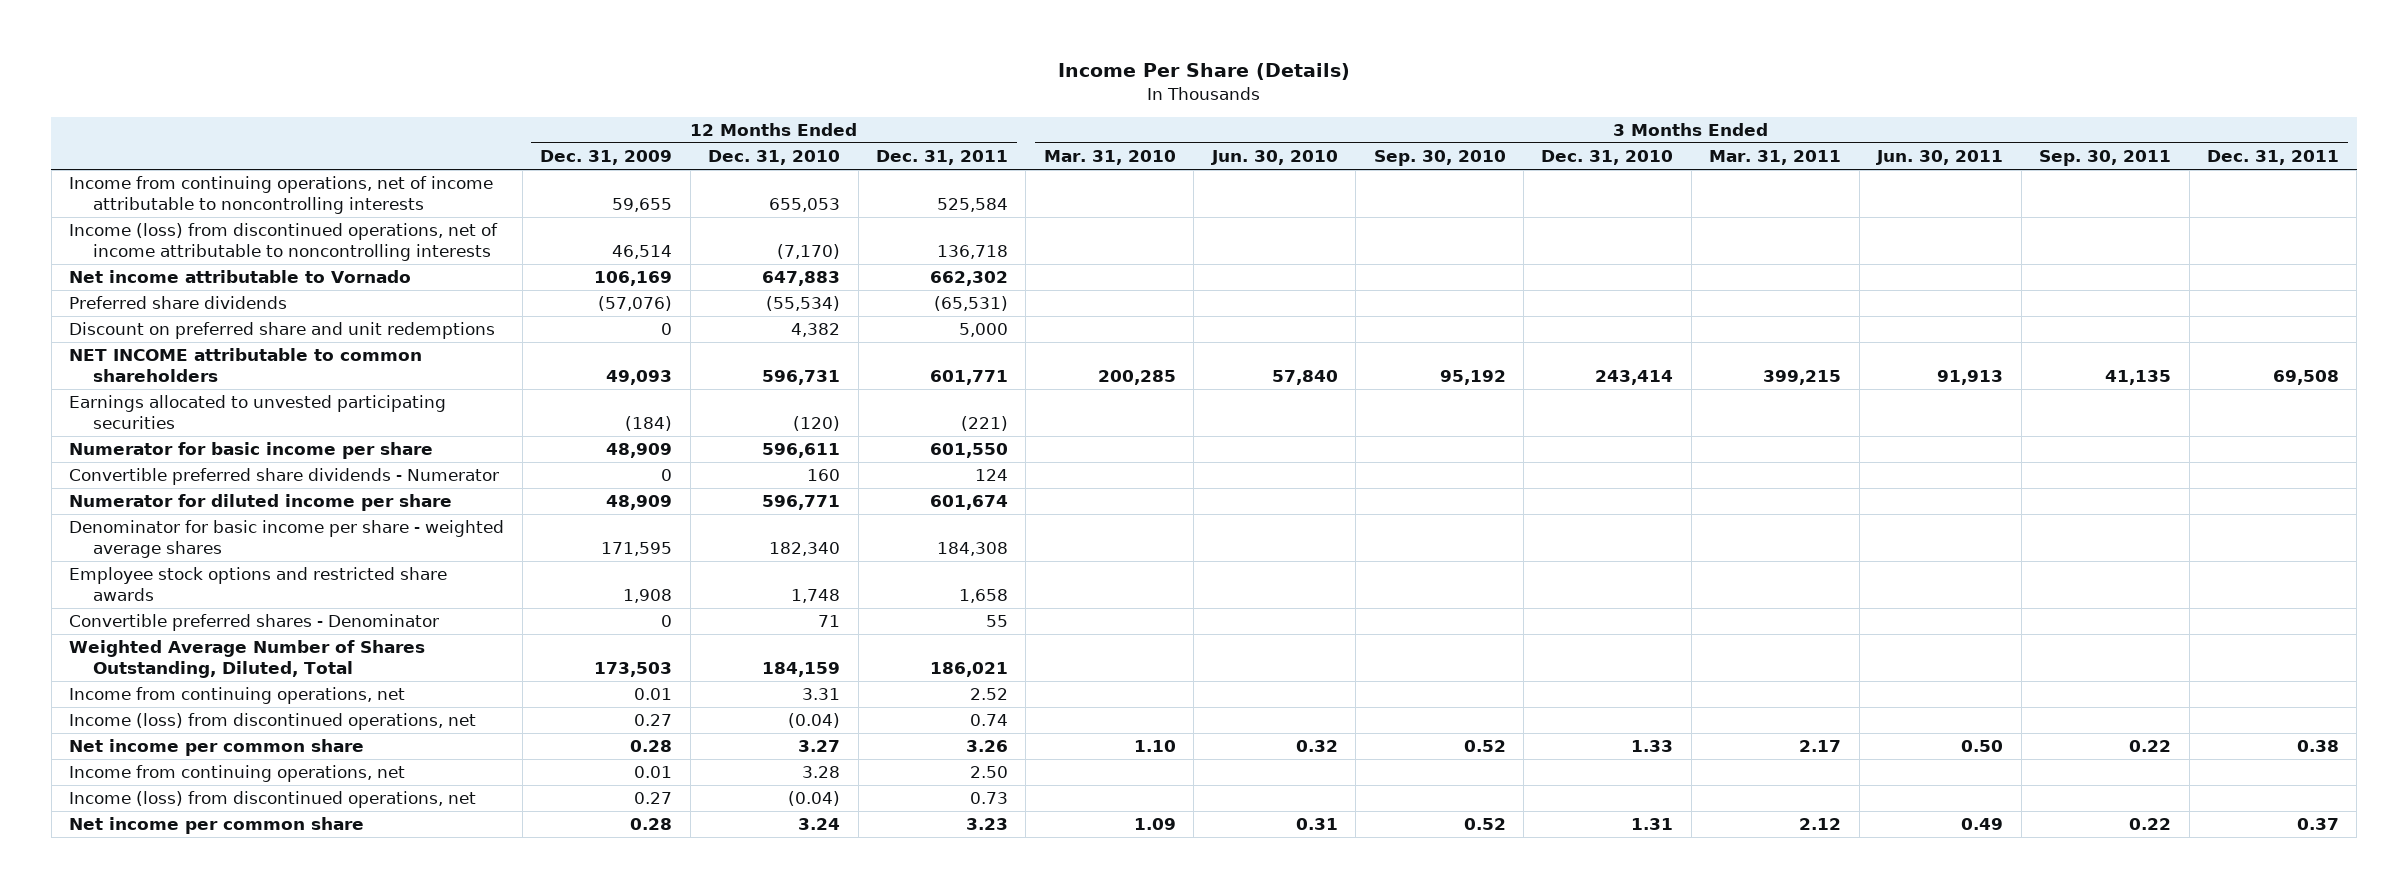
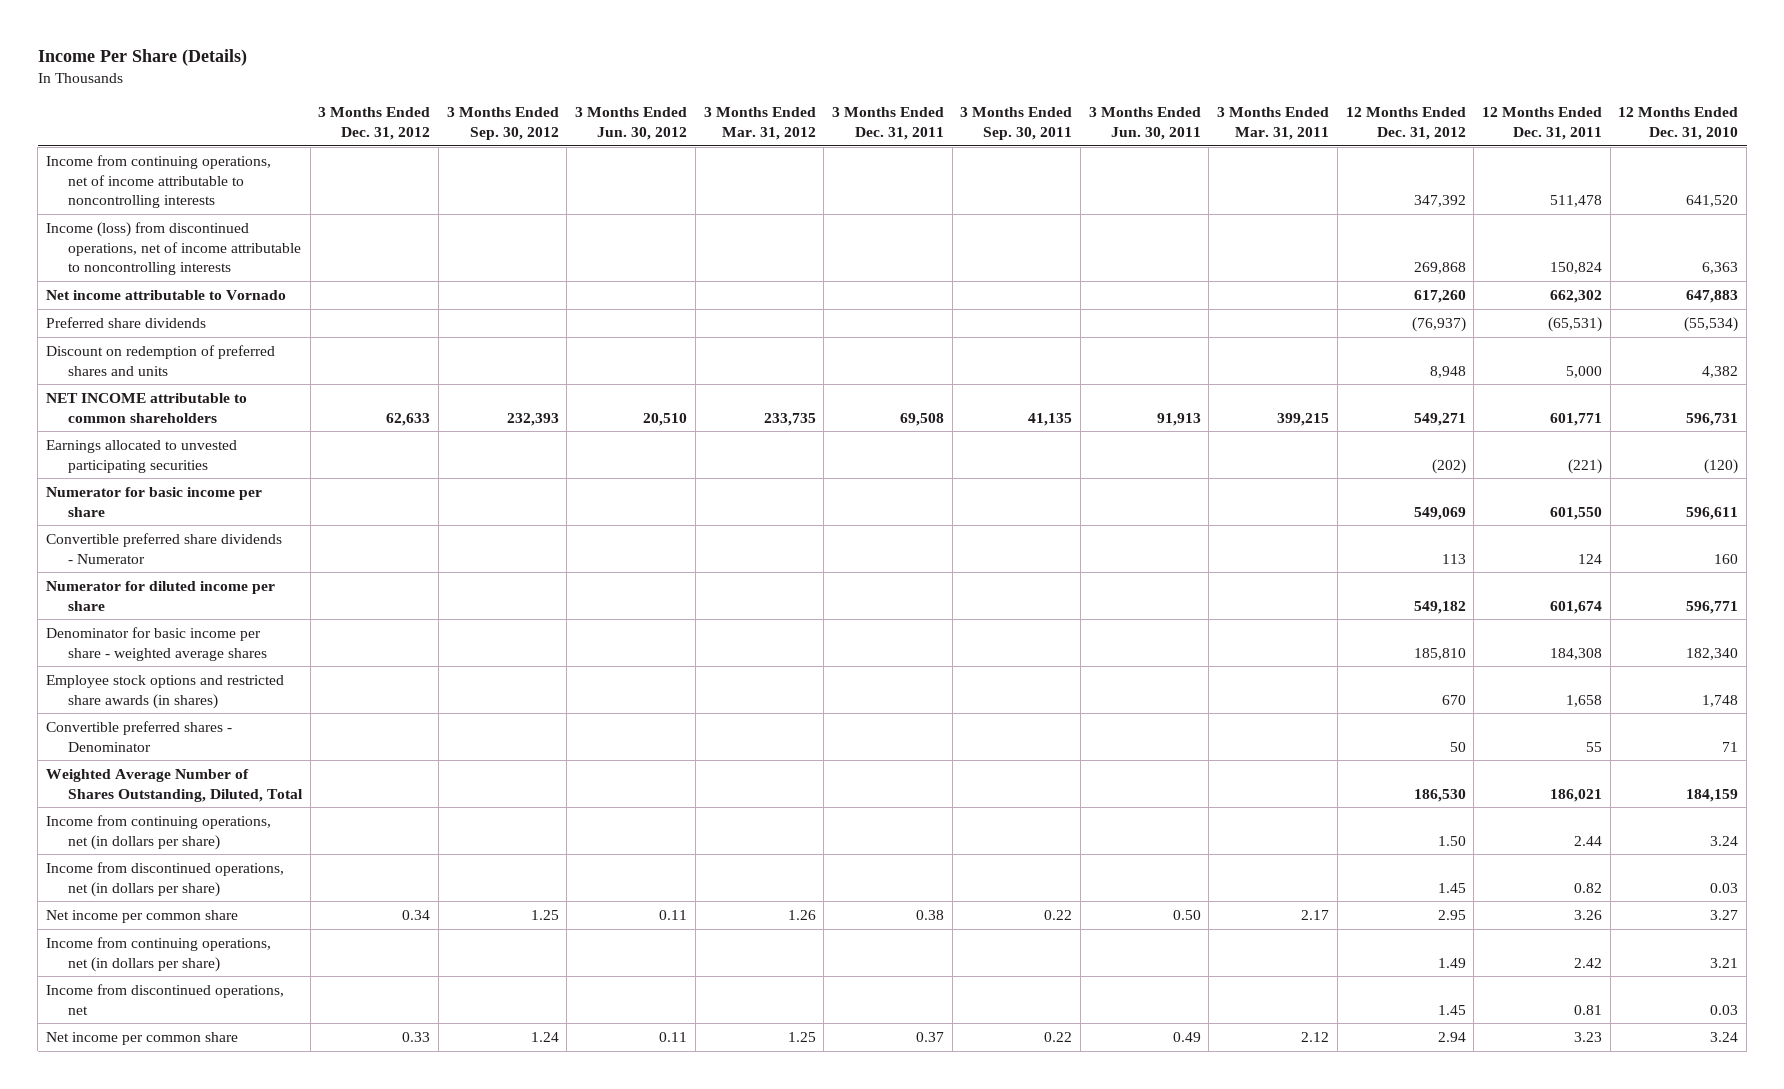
- | 12 Months Ended Dec. 31, 2009 | 12 Months Ended Dec. 31, 2010 | 12 Months Ended Dec. 31, 2011 | 3 Months Ended Mar. 31, 2010 | 3 Months Ended Jun. 30, 2010 | 3 Months Ended Sep. 30, 2010 | 3 Months Ended Dec. 31, 2010 | 3 Months Ended Mar. 31, 2011 | 3 Months Ended Jun. 30, 2011 | 3 Months Ended Sep. 30, 2011 | 3 Months Ended Dec. 31, 2011
+ | 3 Months Ended Dec. 31, 2012 | 3 Months Ended Sep. 30, 2012 | 3 Months Ended Jun. 30, 2012 | 3 Months Ended Mar. 31, 2012 | 3 Months Ended Dec. 31, 2011 | 3 Months Ended Sep. 30, 2011 | 3 Months Ended Jun. 30, 2011 | 3 Months Ended Mar. 31, 2011 | 12 Months Ended Dec. 31, 2012 | 12 Months Ended Dec. 31, 2011 | 12 Months Ended Dec. 31, 2010
- Income from continuing operations, net of income attributable to noncontrolling interests | 59,655 | 655,053 | 525,584 | | | | | | | |
- Income (loss) from discontinued operations, net of income attributable to noncontrolling interests | 46,514 | (7,170) | 136,718 | | | | | | | |
+ Income from continuing operations, net of income attributable to noncontrolling interests | | | | | | | | | 347,392 | 511,478 | 641,520
+ Income (loss) from discontinued operations, net of income attributable to noncontrolling interests | | | | | | | | | 269,868 | 150,824 | 6,363
- Discount on preferred share and unit redemptions | 0 | 4,382 | 5,000 | | | | | | | |
+ Discount on redemption of preferred shares and units | | | | | | | | | 8,948 | 5,000 | 4,382
- Employee stock options and restricted share awards | 1,908 | 1,748 | 1,658 | | | | | | | |
+ Employee stock options and restricted share awards (in shares) | | | | | | | | | 670 | 1,658 | 1,748
- Income from continuing operations, net | 0.01 | 3.31 | 2.52 | | | | | | | |
- Income (loss) from discontinued operations, net | 0.27 | (0.04) | 0.74 | | | | | | | |
+ Income from continuing operations, net (in dollars per share) | | | | | | | | | 1.50 | 2.44 | 3.24
+ Income from discontinued operations, net (in dollars per share) | | | | | | | | | 1.45 | 0.82 | 0.03
- Income from continuing operations, net | 0.01 | 3.28 | 2.50 | | | | | | | |
- Income (loss) from discontinued operations, net | 0.27 | (0.04) | 0.73 | | | | | | | |
+ Income from continuing operations, net (in dollars per share) | | | | | | | | | 1.49 | 2.42 | 3.21
+ Income from discontinued operations, net | | | | | | | | | 1.45 | 0.81 | 0.03

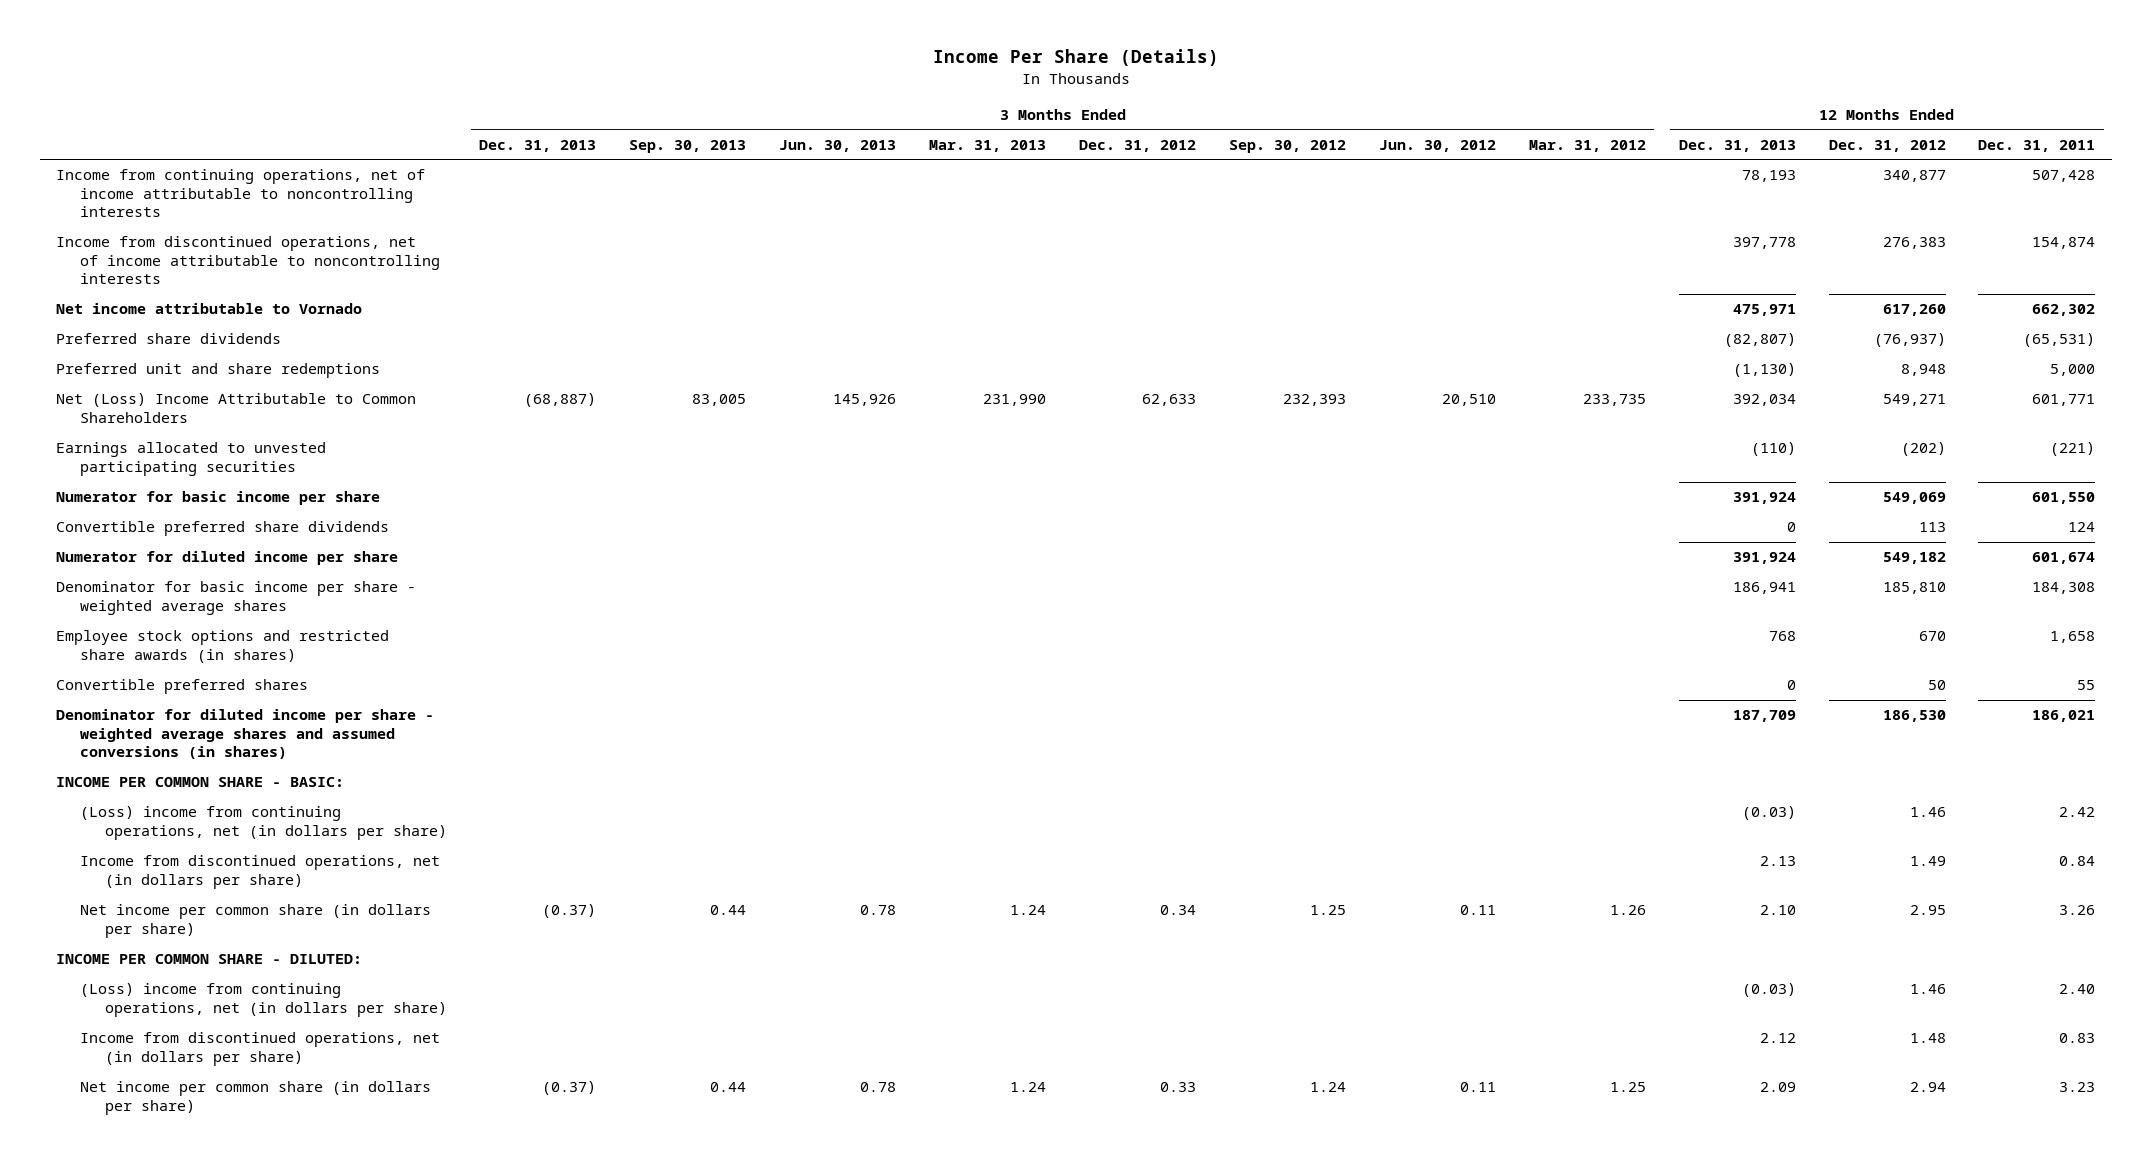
- | 3 Months Ended Dec. 31, 2012 | 3 Months Ended Sep. 30, 2012 | 3 Months Ended Jun. 30, 2012 | 3 Months Ended Mar. 31, 2012 | 3 Months Ended Dec. 31, 2011 | 3 Months Ended Sep. 30, 2011 | 3 Months Ended Jun. 30, 2011 | 3 Months Ended Mar. 31, 2011 | 12 Months Ended Dec. 31, 2012 | 12 Months Ended Dec. 31, 2011 | 12 Months Ended Dec. 31, 2010
+ | 3 Months Ended Dec. 31, 2013 | 3 Months Ended Sep. 30, 2013 | 3 Months Ended Jun. 30, 2013 | 3 Months Ended Mar. 31, 2013 | 3 Months Ended Dec. 31, 2012 | 3 Months Ended Sep. 30, 2012 | 3 Months Ended Jun. 30, 2012 | 3 Months Ended Mar. 31, 2012 | 12 Months Ended Dec. 31, 2013 | 12 Months Ended Dec. 31, 2012 | 12 Months Ended Dec. 31, 2011
- Income from continuing operations, net of income attributable to noncontrolling interests | | | | | | | | | 347,392 | 511,478 | 641,520
- Income (loss) from discontinued operations, net of income attributable to noncontrolling interests | | | | | | | | | 269,868 | 150,824 | 6,363
+ Income from continuing operations, net of income attributable to noncontrolling interests | | | | | | | | | 78,193 | 340,877 | 507,428
+ Income from discontinued operations, net of income attributable to noncontrolling interests | | | | | | | | | 397,778 | 276,383 | 154,874
- Discount on redemption of preferred shares and units | | | | | | | | | 8,948 | 5,000 | 4,382
- NET INCOME attributable to common shareholders | 62,633 | 232,393 | 20,510 | 233,735 | 69,508 | 41,135 | 91,913 | 399,215 | 549,271 | 601,771 | 596,731
+ Preferred unit and share redemptions | | | | | | | | | (1,130) | 8,948 | 5,000
+ Net (Loss) Income Attributable to Common Shareholders | (68,887) | 83,005 | 145,926 | 231,990 | 62,633 | 232,393 | 20,510 | 233,735 | 392,034 | 549,271 | 601,771
- Convertible preferred share dividends - Numerator | | | | | | | | | 113 | 124 | 160
+ Convertible preferred share dividends | | | | | | | | | 0 | 113 | 124
- Convertible preferred shares - Denominator | | | | | | | | | 50 | 55 | 71
- Weighted Average Number of Shares Outstanding, Diluted, Total | | | | | | | | | 186,530 | 186,021 | 184,159
- Income from continuing operations, net (in dollars per share) | | | | | | | | | 1.50 | 2.44 | 3.24
- Income from discontinued operations, net (in dollars per share) | | | | | | | | | 1.45 | 0.82 | 0.03
- Net income per common share | 0.34 | 1.25 | 0.11 | 1.26 | 0.38 | 0.22 | 0.50 | 2.17 | 2.95 | 3.26 | 3.27
- Income from continuing operations, net (in dollars per share) | | | | | | | | | 1.49 | 2.42 | 3.21
- Income from discontinued operations, net | | | | | | | | | 1.45 | 0.81 | 0.03
- Net income per common share | 0.33 | 1.24 | 0.11 | 1.25 | 0.37 | 0.22 | 0.49 | 2.12 | 2.94 | 3.23 | 3.24
+ Convertible preferred shares | | | | | | | | | 0 | 50 | 55
+ Denominator for diluted income per share - weighted average shares and assumed conversions (in shares) | | | | | | | | | 187,709 | 186,530 | 186,021
+ INCOME PER COMMON SHARE - BASIC:
+ (Loss) income from continuing operations, net (in dollars per share) | | | | | | | | | (0.03) | 1.46 | 2.42
+ Income from discontinued operations, net (in dollars per share) | | | | | | | | | 2.13 | 1.49 | 0.84
+ Net income per common share (in dollars per share) | (0.37) | 0.44 | 0.78 | 1.24 | 0.34 | 1.25 | 0.11 | 1.26 | 2.10 | 2.95 | 3.26
+ INCOME PER COMMON SHARE - DILUTED:
+ (Loss) income from continuing operations, net (in dollars per share) | | | | | | | | | (0.03) | 1.46 | 2.40
+ Income from discontinued operations, net (in dollars per share) | | | | | | | | | 2.12 | 1.48 | 0.83
+ Net income per common share (in dollars per share) | (0.37) | 0.44 | 0.78 | 1.24 | 0.33 | 1.24 | 0.11 | 1.25 | 2.09 | 2.94 | 3.23

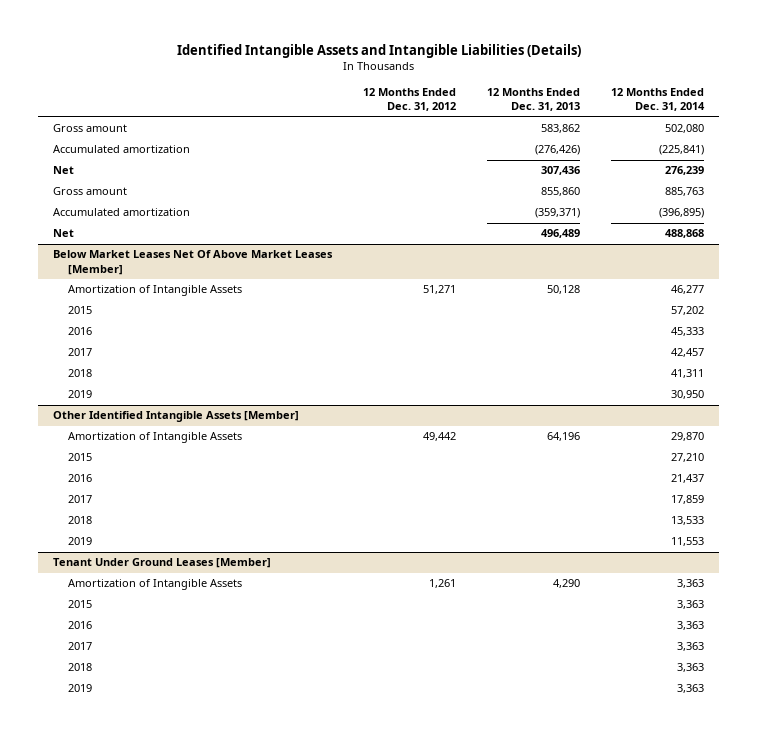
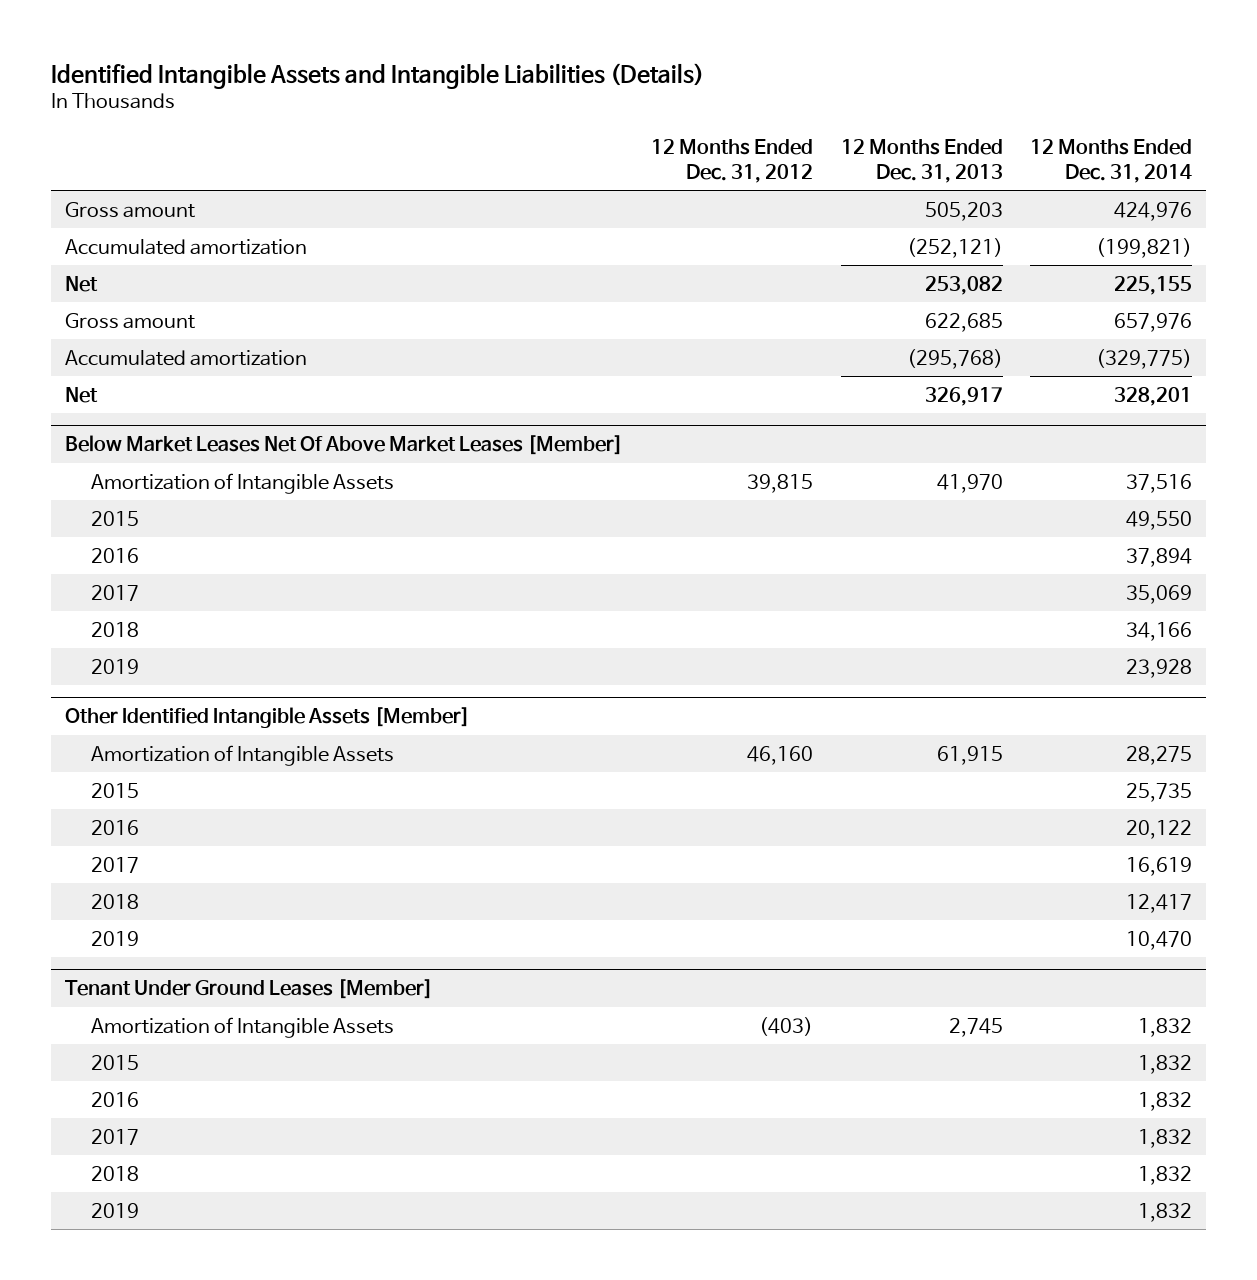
- Gross amount | | 583,862 | 502,080
- Accumulated amortization | | (276,426) | (225,841)
- Net | | 307,436 | 276,239
- Gross amount | | 855,860 | 885,763
- Accumulated amortization | | (359,371) | (396,895)
- Net | | 496,489 | 488,868
+ Gross amount | | 505,203 | 424,976
+ Accumulated amortization | | (252,121) | (199,821)
+ Net | | 253,082 | 225,155
+ Gross amount | | 622,685 | 657,976
+ Accumulated amortization | | (295,768) | (329,775)
+ Net | | 326,917 | 328,201
@ Below Market Leases Net Of Above Market Leases [Member]
- Amortization of Intangible Assets | 51,271 | 50,128 | 46,277
- 2015 | | | 57,202
- 2016 | | | 45,333
- 2017 | | | 42,457
- 2018 | | | 41,311
- 2019 | | | 30,950
+ Amortization of Intangible Assets | 39,815 | 41,970 | 37,516
+ 2015 | | | 49,550
+ 2016 | | | 37,894
+ 2017 | | | 35,069
+ 2018 | | | 34,166
+ 2019 | | | 23,928
@ Other Identified Intangible Assets [Member]
- Amortization of Intangible Assets | 49,442 | 64,196 | 29,870
- 2015 | | | 27,210
- 2016 | | | 21,437
- 2017 | | | 17,859
- 2018 | | | 13,533
- 2019 | | | 11,553
+ Amortization of Intangible Assets | 46,160 | 61,915 | 28,275
+ 2015 | | | 25,735
+ 2016 | | | 20,122
+ 2017 | | | 16,619
+ 2018 | | | 12,417
+ 2019 | | | 10,470
@ Tenant Under Ground Leases [Member]
- Amortization of Intangible Assets | 1,261 | 4,290 | 3,363
- 2015 | | | 3,363
- 2016 | | | 3,363
- 2017 | | | 3,363
- 2018 | | | 3,363
- 2019 | | | 3,363
+ Amortization of Intangible Assets | (403) | 2,745 | 1,832
+ 2015 | | | 1,832
+ 2016 | | | 1,832
+ 2017 | | | 1,832
+ 2018 | | | 1,832
+ 2019 | | | 1,832

